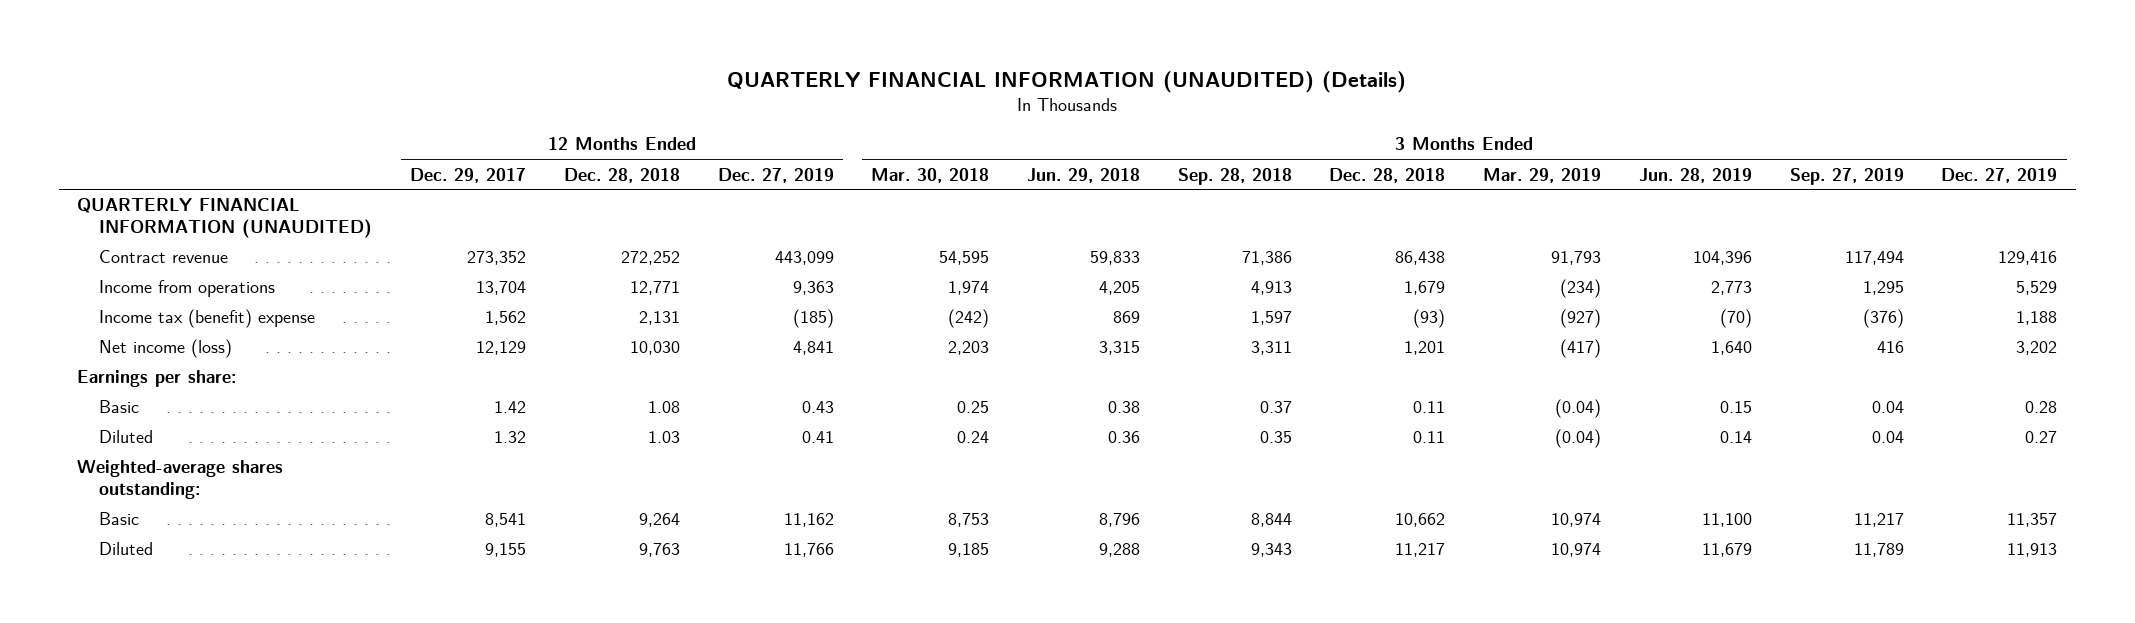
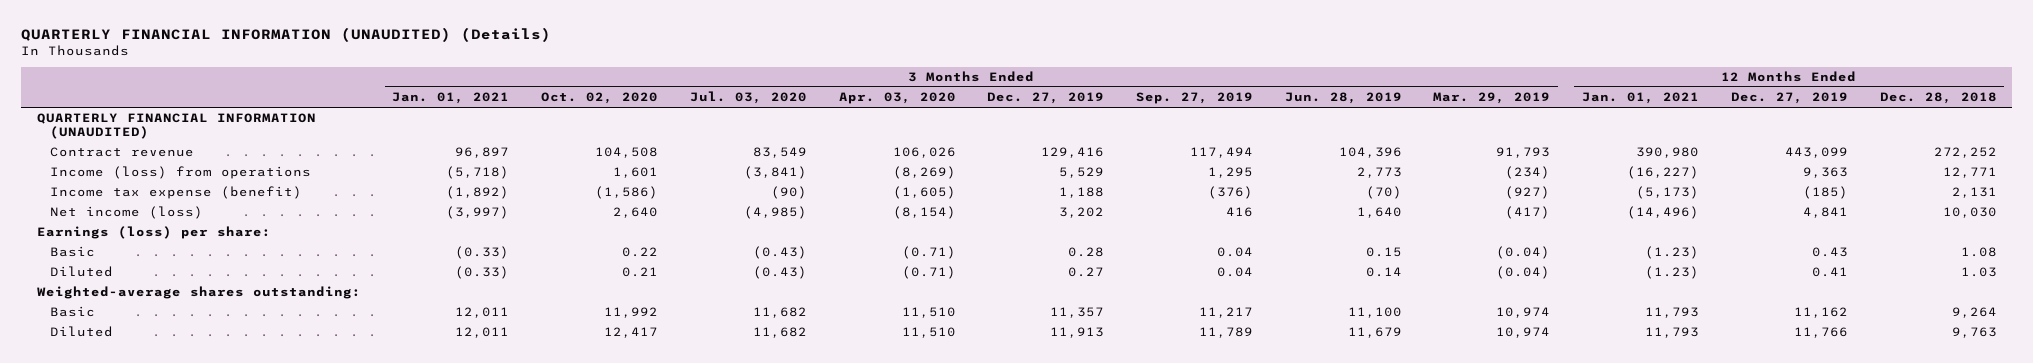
- | 12 Months Ended Dec. 29, 2017 | 12 Months Ended Dec. 28, 2018 | 12 Months Ended Dec. 27, 2019 | 3 Months Ended Mar. 30, 2018 | 3 Months Ended Jun. 29, 2018 | 3 Months Ended Sep. 28, 2018 | 3 Months Ended Dec. 28, 2018 | 3 Months Ended Mar. 29, 2019 | 3 Months Ended Jun. 28, 2019 | 3 Months Ended Sep. 27, 2019 | 3 Months Ended Dec. 27, 2019
+ | 3 Months Ended Jan. 01, 2021 | 3 Months Ended Oct. 02, 2020 | 3 Months Ended Jul. 03, 2020 | 3 Months Ended Apr. 03, 2020 | 3 Months Ended Dec. 27, 2019 | 3 Months Ended Sep. 27, 2019 | 3 Months Ended Jun. 28, 2019 | 3 Months Ended Mar. 29, 2019 | 12 Months Ended Jan. 01, 2021 | 12 Months Ended Dec. 27, 2019 | 12 Months Ended Dec. 28, 2018
- Income from operations | 13,704 | 12,771 | 9,363 | 1,974 | 4,205 | 4,913 | 1,679 | (234) | 2,773 | 1,295 | 5,529
- Income tax (benefit) expense | 1,562 | 2,131 | (185) | (242) | 869 | 1,597 | (93) | (927) | (70) | (376) | 1,188
+ Income (loss) from operations | (5,718) | 1,601 | (3,841) | (8,269) | 5,529 | 1,295 | 2,773 | (234) | (16,227) | 9,363 | 12,771
+ Income tax expense (benefit) | (1,892) | (1,586) | (90) | (1,605) | 1,188 | (376) | (70) | (927) | (5,173) | (185) | 2,131
- Earnings per share:
+ Earnings (loss) per share:

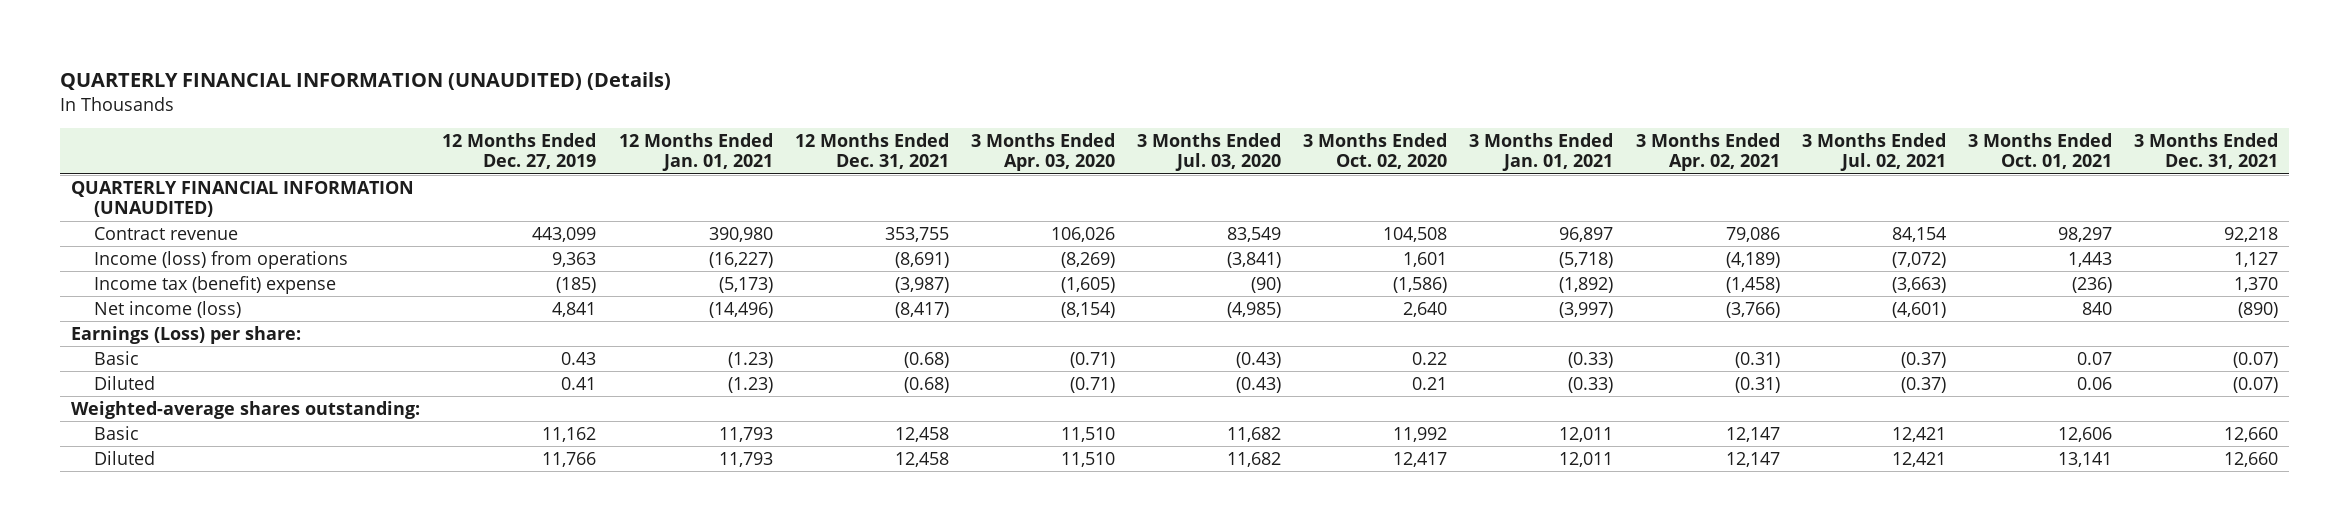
- | 3 Months Ended Jan. 01, 2021 | 3 Months Ended Oct. 02, 2020 | 3 Months Ended Jul. 03, 2020 | 3 Months Ended Apr. 03, 2020 | 3 Months Ended Dec. 27, 2019 | 3 Months Ended Sep. 27, 2019 | 3 Months Ended Jun. 28, 2019 | 3 Months Ended Mar. 29, 2019 | 12 Months Ended Jan. 01, 2021 | 12 Months Ended Dec. 27, 2019 | 12 Months Ended Dec. 28, 2018
+ | 12 Months Ended Dec. 27, 2019 | 12 Months Ended Jan. 01, 2021 | 12 Months Ended Dec. 31, 2021 | 3 Months Ended Apr. 03, 2020 | 3 Months Ended Jul. 03, 2020 | 3 Months Ended Oct. 02, 2020 | 3 Months Ended Jan. 01, 2021 | 3 Months Ended Apr. 02, 2021 | 3 Months Ended Jul. 02, 2021 | 3 Months Ended Oct. 01, 2021 | 3 Months Ended Dec. 31, 2021
- Income tax expense (benefit) | (1,892) | (1,586) | (90) | (1,605) | 1,188 | (376) | (70) | (927) | (5,173) | (185) | 2,131
+ Income tax (benefit) expense | (185) | (5,173) | (3,987) | (1,605) | (90) | (1,586) | (1,892) | (1,458) | (3,663) | (236) | 1,370
- Earnings (loss) per share:
+ Earnings (Loss) per share:

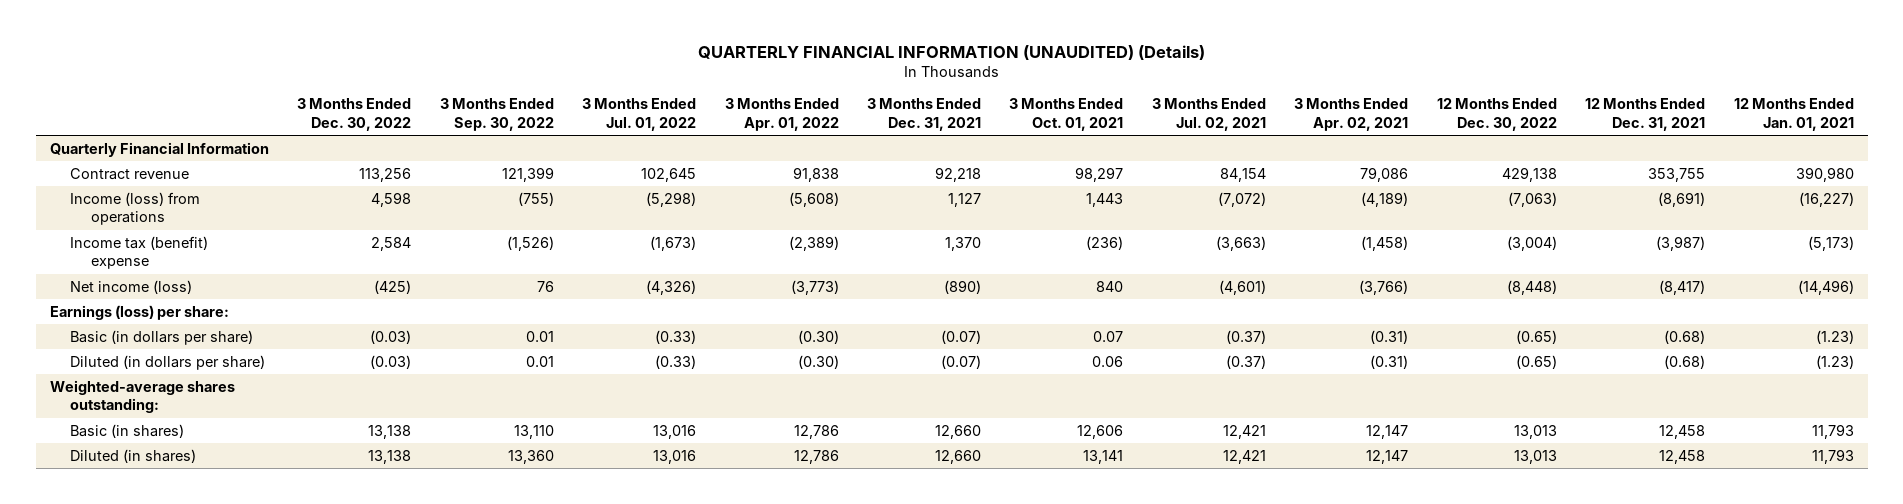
- | 12 Months Ended Dec. 27, 2019 | 12 Months Ended Jan. 01, 2021 | 12 Months Ended Dec. 31, 2021 | 3 Months Ended Apr. 03, 2020 | 3 Months Ended Jul. 03, 2020 | 3 Months Ended Oct. 02, 2020 | 3 Months Ended Jan. 01, 2021 | 3 Months Ended Apr. 02, 2021 | 3 Months Ended Jul. 02, 2021 | 3 Months Ended Oct. 01, 2021 | 3 Months Ended Dec. 31, 2021
+ | 3 Months Ended Dec. 30, 2022 | 3 Months Ended Sep. 30, 2022 | 3 Months Ended Jul. 01, 2022 | 3 Months Ended Apr. 01, 2022 | 3 Months Ended Dec. 31, 2021 | 3 Months Ended Oct. 01, 2021 | 3 Months Ended Jul. 02, 2021 | 3 Months Ended Apr. 02, 2021 | 12 Months Ended Dec. 30, 2022 | 12 Months Ended Dec. 31, 2021 | 12 Months Ended Jan. 01, 2021
- QUARTERLY FINANCIAL INFORMATION (UNAUDITED)
+ Quarterly Financial Information
- Earnings (Loss) per share:
- Basic | 0.43 | (1.23) | (0.68) | (0.71) | (0.43) | 0.22 | (0.33) | (0.31) | (0.37) | 0.07 | (0.07)
- Diluted | 0.41 | (1.23) | (0.68) | (0.71) | (0.43) | 0.21 | (0.33) | (0.31) | (0.37) | 0.06 | (0.07)
+ Earnings (loss) per share:
+ Basic (in dollars per share) | (0.03) | 0.01 | (0.33) | (0.30) | (0.07) | 0.07 | (0.37) | (0.31) | (0.65) | (0.68) | (1.23)
+ Diluted (in dollars per share) | (0.03) | 0.01 | (0.33) | (0.30) | (0.07) | 0.06 | (0.37) | (0.31) | (0.65) | (0.68) | (1.23)
- Basic | 11,162 | 11,793 | 12,458 | 11,510 | 11,682 | 11,992 | 12,011 | 12,147 | 12,421 | 12,606 | 12,660
- Diluted | 11,766 | 11,793 | 12,458 | 11,510 | 11,682 | 12,417 | 12,011 | 12,147 | 12,421 | 13,141 | 12,660
+ Basic (in shares) | 13,138 | 13,110 | 13,016 | 12,786 | 12,660 | 12,606 | 12,421 | 12,147 | 13,013 | 12,458 | 11,793
+ Diluted (in shares) | 13,138 | 13,360 | 13,016 | 12,786 | 12,660 | 13,141 | 12,421 | 12,147 | 13,013 | 12,458 | 11,793

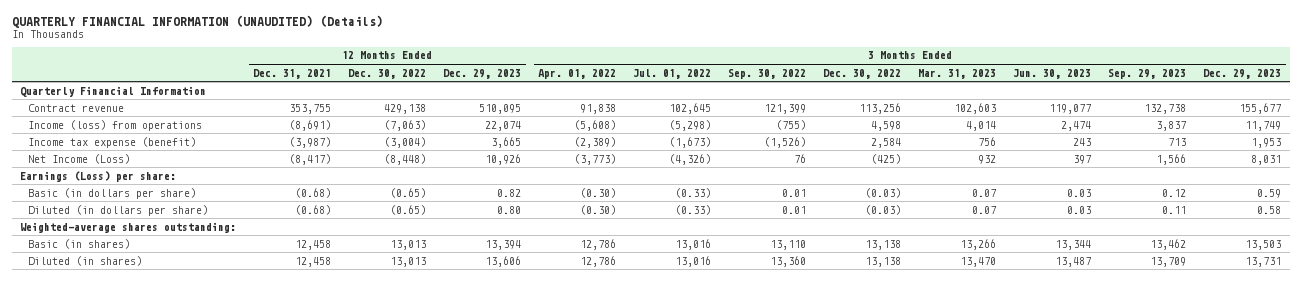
- | 3 Months Ended Dec. 30, 2022 | 3 Months Ended Sep. 30, 2022 | 3 Months Ended Jul. 01, 2022 | 3 Months Ended Apr. 01, 2022 | 3 Months Ended Dec. 31, 2021 | 3 Months Ended Oct. 01, 2021 | 3 Months Ended Jul. 02, 2021 | 3 Months Ended Apr. 02, 2021 | 12 Months Ended Dec. 30, 2022 | 12 Months Ended Dec. 31, 2021 | 12 Months Ended Jan. 01, 2021
+ | 12 Months Ended Dec. 31, 2021 | 12 Months Ended Dec. 30, 2022 | 12 Months Ended Dec. 29, 2023 | 3 Months Ended Apr. 01, 2022 | 3 Months Ended Jul. 01, 2022 | 3 Months Ended Sep. 30, 2022 | 3 Months Ended Dec. 30, 2022 | 3 Months Ended Mar. 31, 2023 | 3 Months Ended Jun. 30, 2023 | 3 Months Ended Sep. 29, 2023 | 3 Months Ended Dec. 29, 2023
- Income tax (benefit) expense | 2,584 | (1,526) | (1,673) | (2,389) | 1,370 | (236) | (3,663) | (1,458) | (3,004) | (3,987) | (5,173)
- Net income (loss) | (425) | 76 | (4,326) | (3,773) | (890) | 840 | (4,601) | (3,766) | (8,448) | (8,417) | (14,496)
- Earnings (loss) per share:
+ Income tax expense (benefit) | (3,987) | (3,004) | 3,665 | (2,389) | (1,673) | (1,526) | 2,584 | 756 | 243 | 713 | 1,953
+ Net Income (Loss) | (8,417) | (8,448) | 10,926 | (3,773) | (4,326) | 76 | (425) | 932 | 397 | 1,566 | 8,031
+ Earnings (Loss) per share:

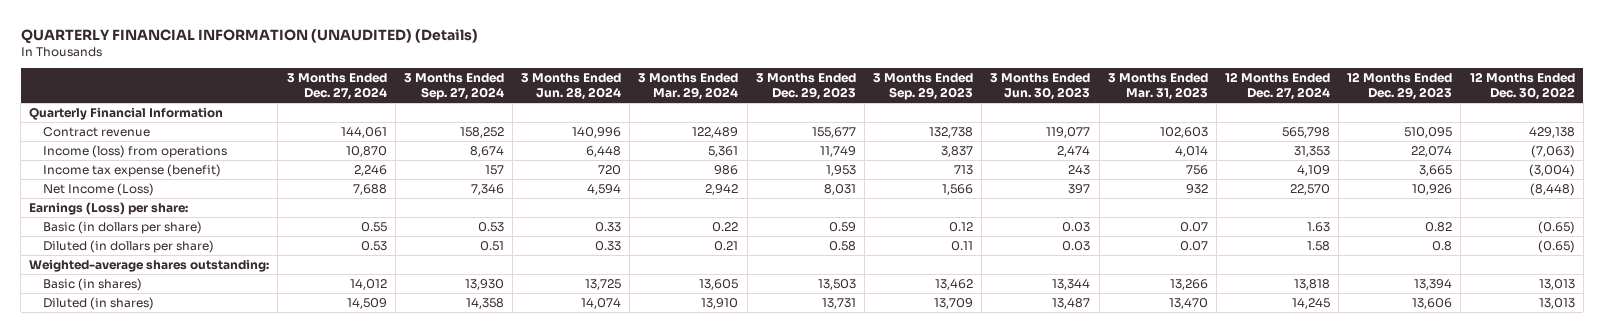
- | 12 Months Ended Dec. 31, 2021 | 12 Months Ended Dec. 30, 2022 | 12 Months Ended Dec. 29, 2023 | 3 Months Ended Apr. 01, 2022 | 3 Months Ended Jul. 01, 2022 | 3 Months Ended Sep. 30, 2022 | 3 Months Ended Dec. 30, 2022 | 3 Months Ended Mar. 31, 2023 | 3 Months Ended Jun. 30, 2023 | 3 Months Ended Sep. 29, 2023 | 3 Months Ended Dec. 29, 2023
+ | 3 Months Ended Dec. 27, 2024 | 3 Months Ended Sep. 27, 2024 | 3 Months Ended Jun. 28, 2024 | 3 Months Ended Mar. 29, 2024 | 3 Months Ended Dec. 29, 2023 | 3 Months Ended Sep. 29, 2023 | 3 Months Ended Jun. 30, 2023 | 3 Months Ended Mar. 31, 2023 | 12 Months Ended Dec. 27, 2024 | 12 Months Ended Dec. 29, 2023 | 12 Months Ended Dec. 30, 2022
- Diluted (in dollars per share) | (0.68) | (0.65) | 0.80 | (0.30) | (0.33) | 0.01 | (0.03) | 0.07 | 0.03 | 0.11 | 0.58
+ Diluted (in dollars per share) | 0.53 | 0.51 | 0.33 | 0.21 | 0.58 | 0.11 | 0.03 | 0.07 | 1.58 | 0.8 | (0.65)

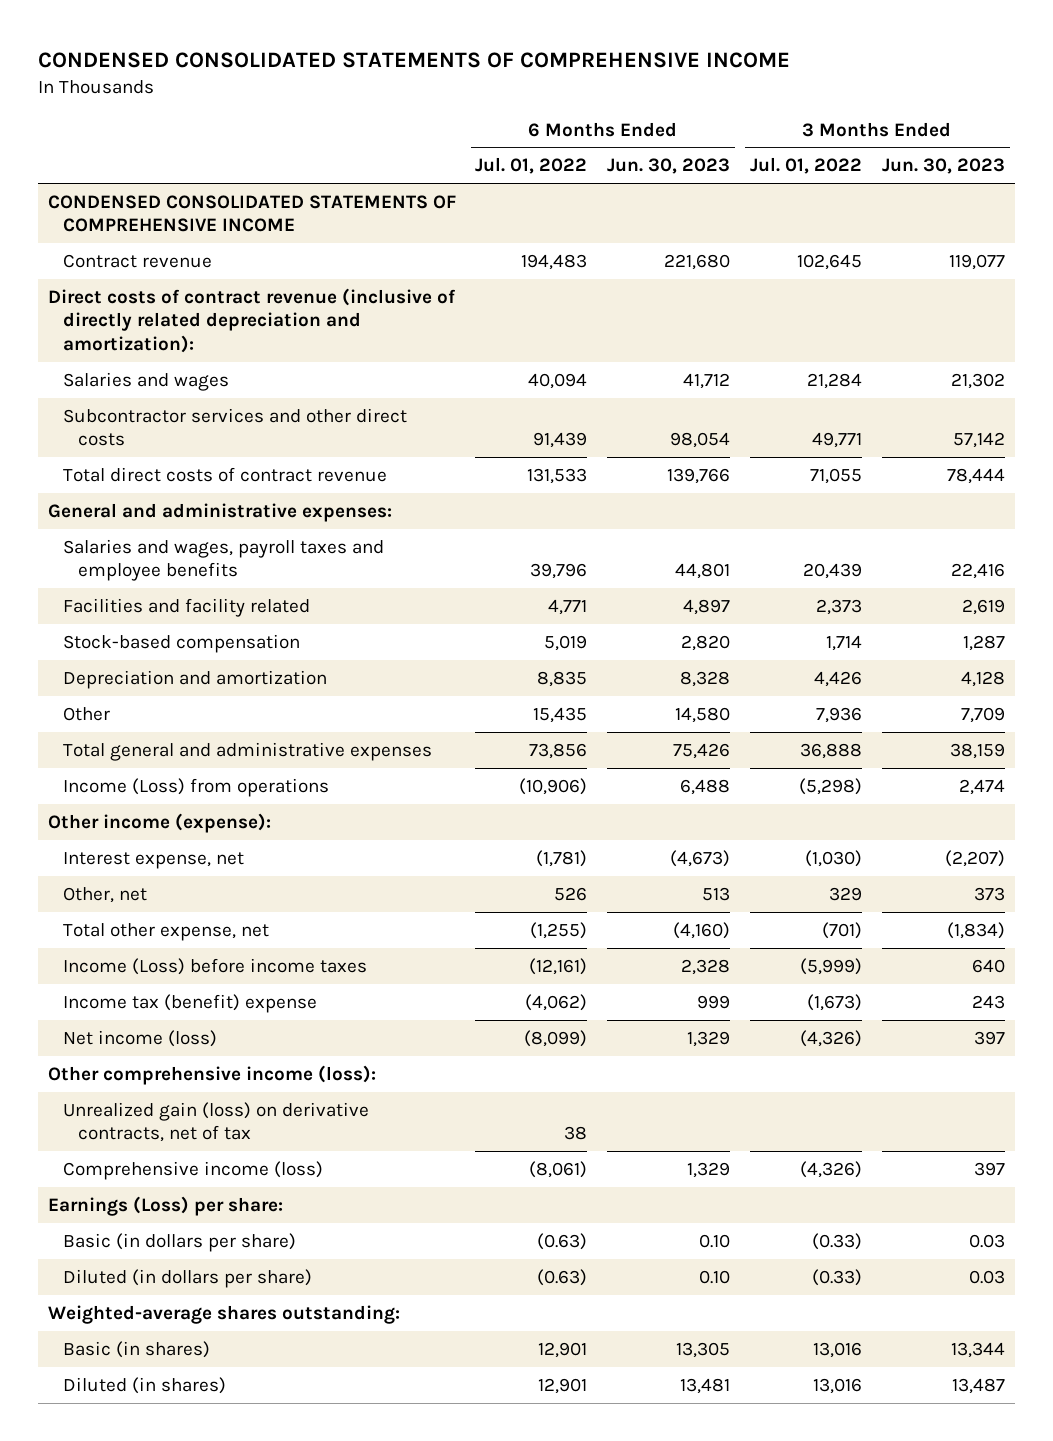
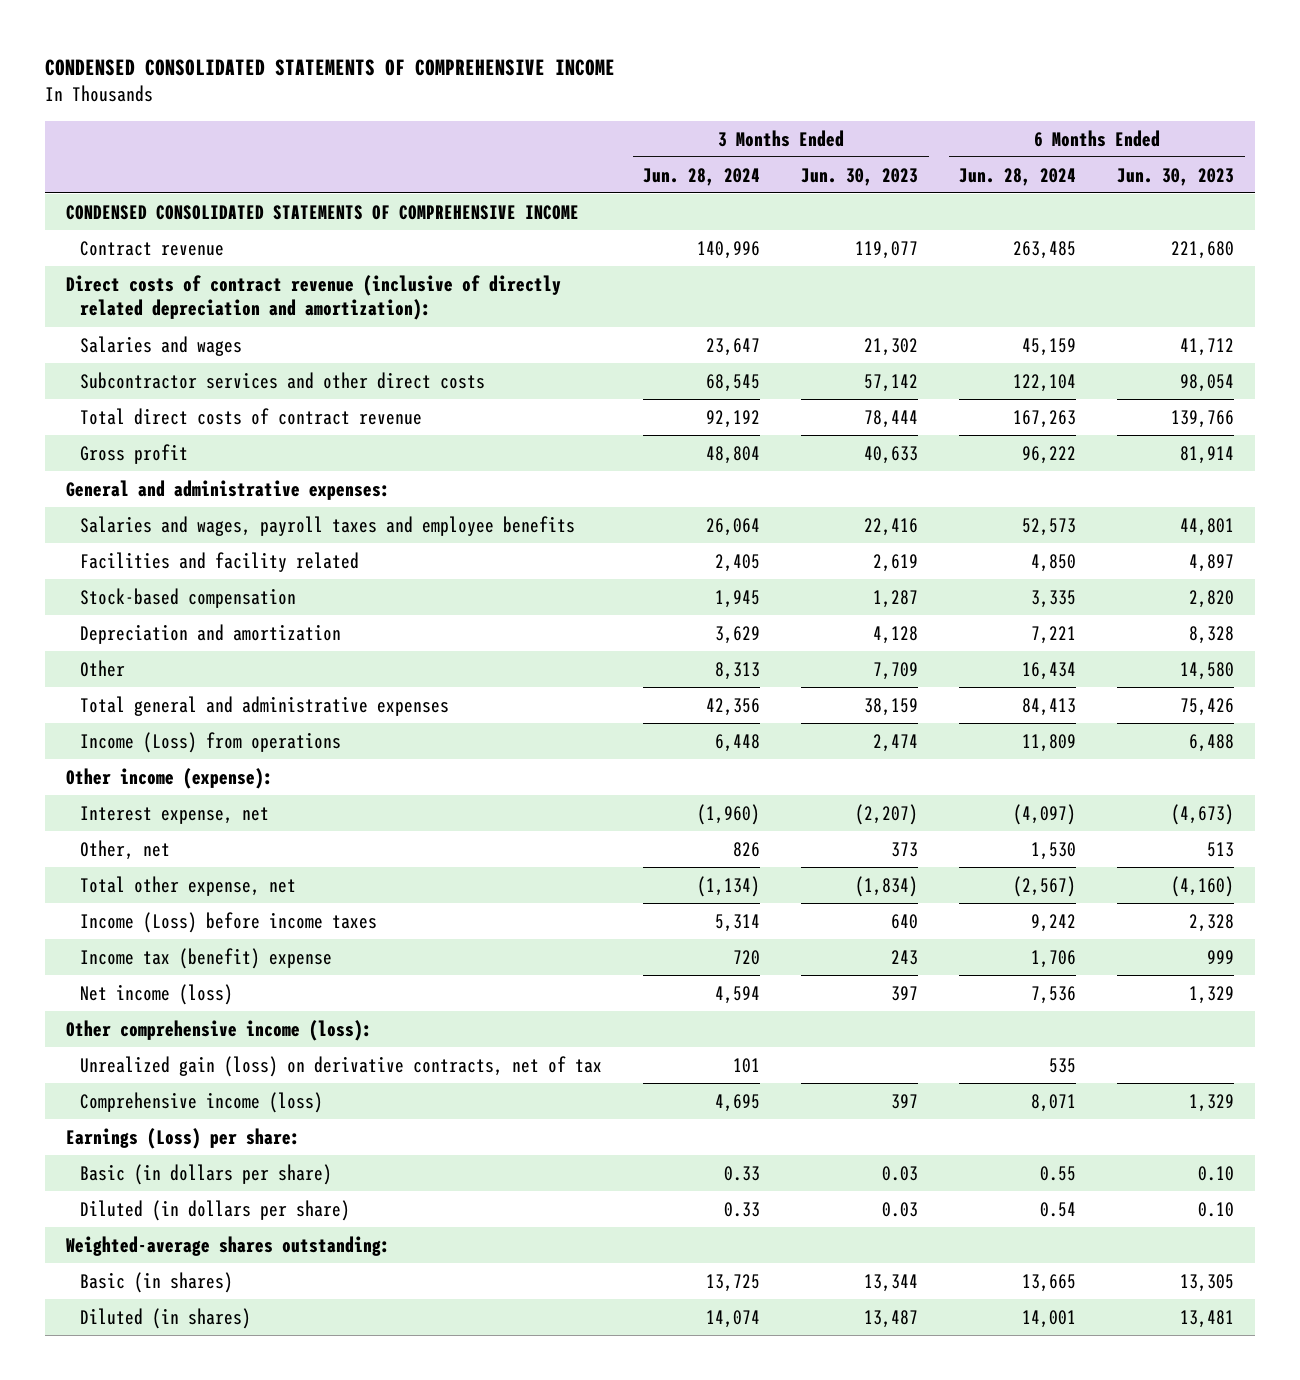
- | 6 Months Ended Jul. 01, 2022 | 6 Months Ended Jun. 30, 2023 | 3 Months Ended Jul. 01, 2022 | 3 Months Ended Jun. 30, 2023
+ | 3 Months Ended Jun. 28, 2024 | 3 Months Ended Jun. 30, 2023 | 6 Months Ended Jun. 28, 2024 | 6 Months Ended Jun. 30, 2023
+ Gross profit | 48,804 | 40,633 | 96,222 | 81,914

